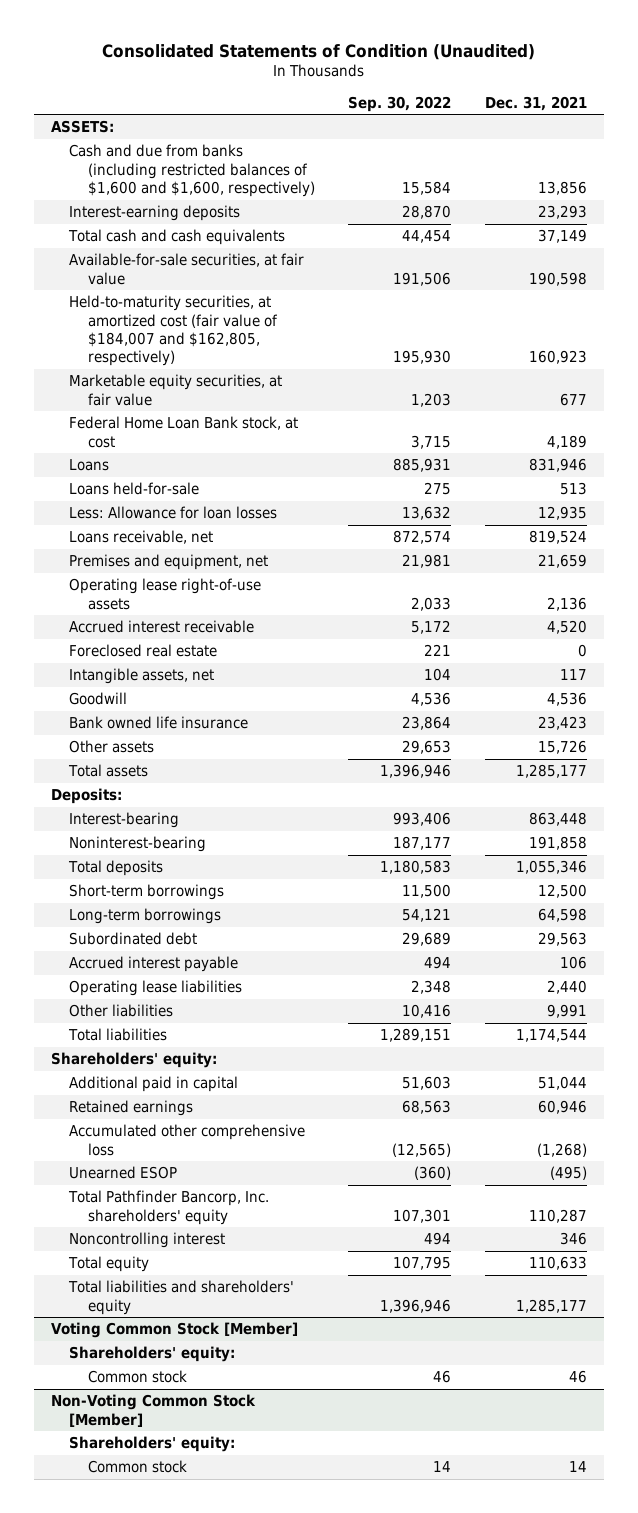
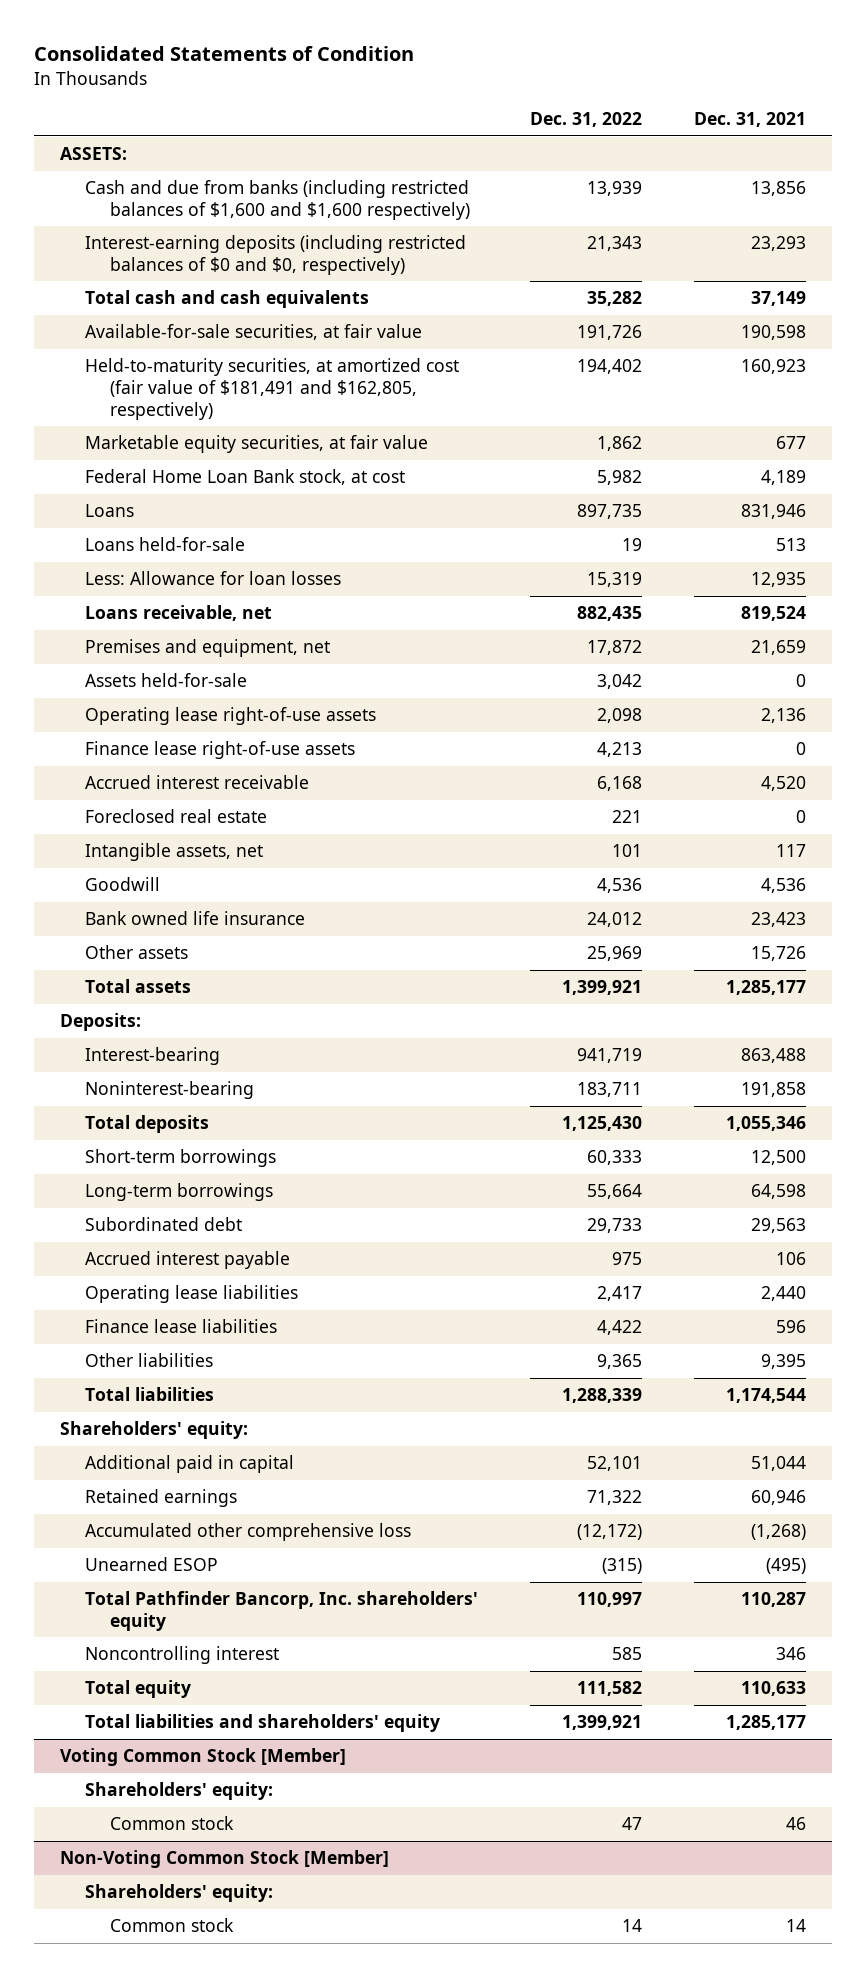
- Consolidated Statements of Condition (Unaudited)
+ Consolidated Statements of Condition
- | Sep. 30, 2022 | Dec. 31, 2021
+ | Dec. 31, 2022 | Dec. 31, 2021
- Cash and due from banks (including restricted balances of $1,600 and $1,600, respectively) | 15,584 | 13,856
- Interest-earning deposits | 28,870 | 23,293
+ Cash and due from banks (including restricted balances of $1,600 and $1,600 respectively) | 13,939 | 13,856
+ Interest-earning deposits (including restricted balances of $0 and $0, respectively) | 21,343 | 23,293
- Held-to-maturity securities, at amortized cost (fair value of $184,007 and $162,805, respectively) | 195,930 | 160,923
+ Held-to-maturity securities, at amortized cost (fair value of $181,491 and $162,805, respectively) | 194,402 | 160,923
+ Assets held-for-sale | 3,042 | 0
+ Finance lease right-of-use assets | 4,213 | 0
- Interest-bearing | 993,406 | 863,448
+ Interest-bearing | 941,719 | 863,488
- Other liabilities | 10,416 | 9,991
+ Finance lease liabilities | 4,422 | 596
+ Other liabilities | 9,365 | 9,395

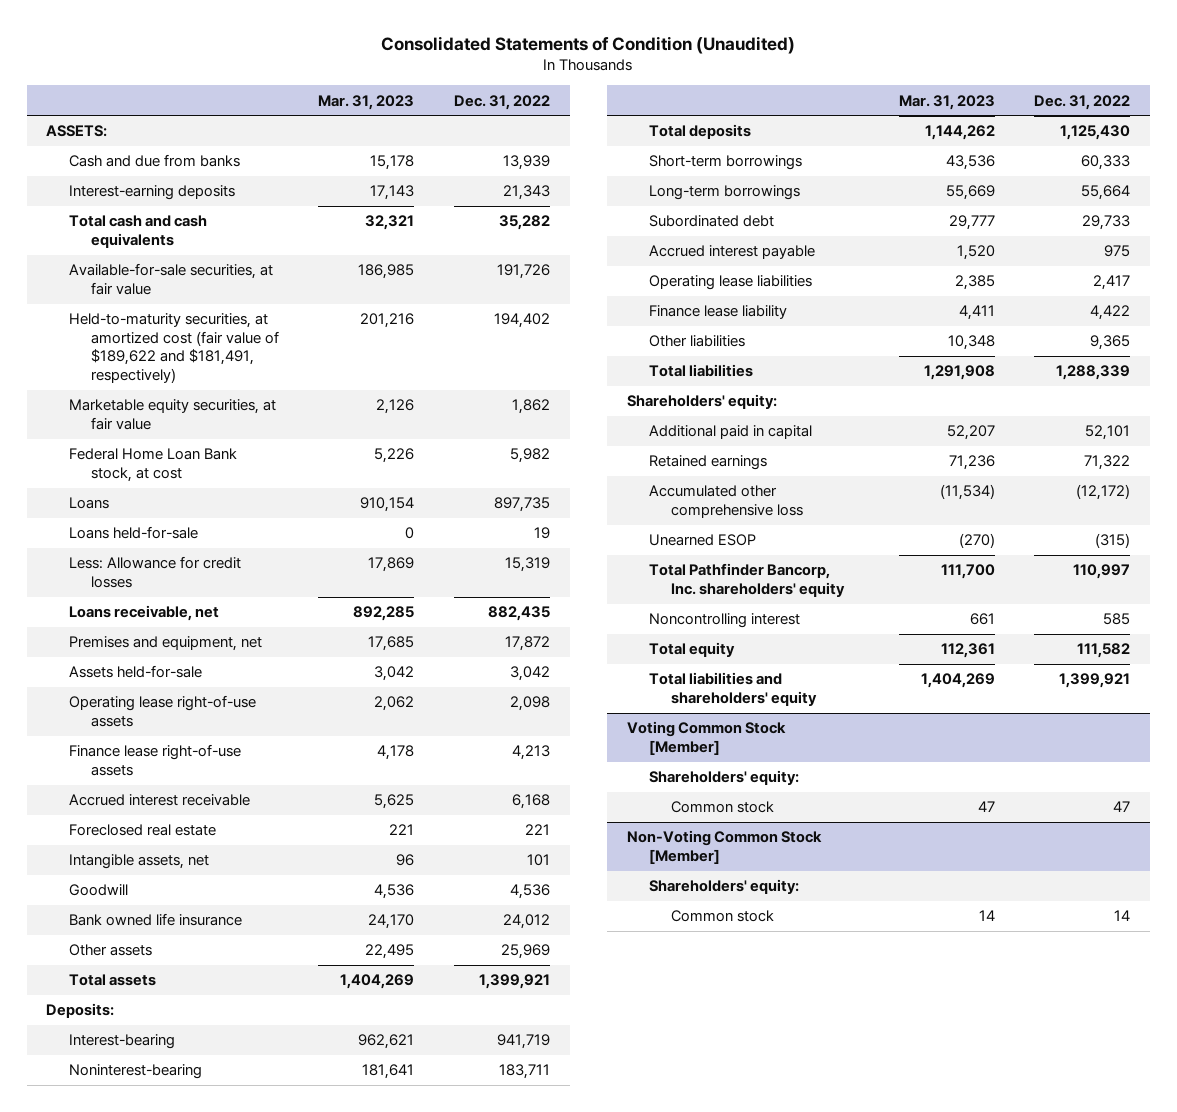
- Consolidated Statements of Condition
+ Consolidated Statements of Condition (Unaudited)
- | Dec. 31, 2022 | Dec. 31, 2021
+ | Mar. 31, 2023 | Dec. 31, 2022
- Cash and due from banks (including restricted balances of $1,600 and $1,600 respectively) | 13,939 | 13,856
- Interest-earning deposits (including restricted balances of $0 and $0, respectively) | 21,343 | 23,293
+ Cash and due from banks | 15,178 | 13,939
+ Interest-earning deposits | 17,143 | 21,343
- Held-to-maturity securities, at amortized cost (fair value of $181,491 and $162,805, respectively) | 194,402 | 160,923
+ Held-to-maturity securities, at amortized cost (fair value of $189,622 and $181,491, respectively) | 201,216 | 194,402
- Less: Allowance for loan losses | 15,319 | 12,935
+ Less: Allowance for credit losses | 17,869 | 15,319
- Finance lease liabilities | 4,422 | 596
+ Finance lease liability | 4,411 | 4,422

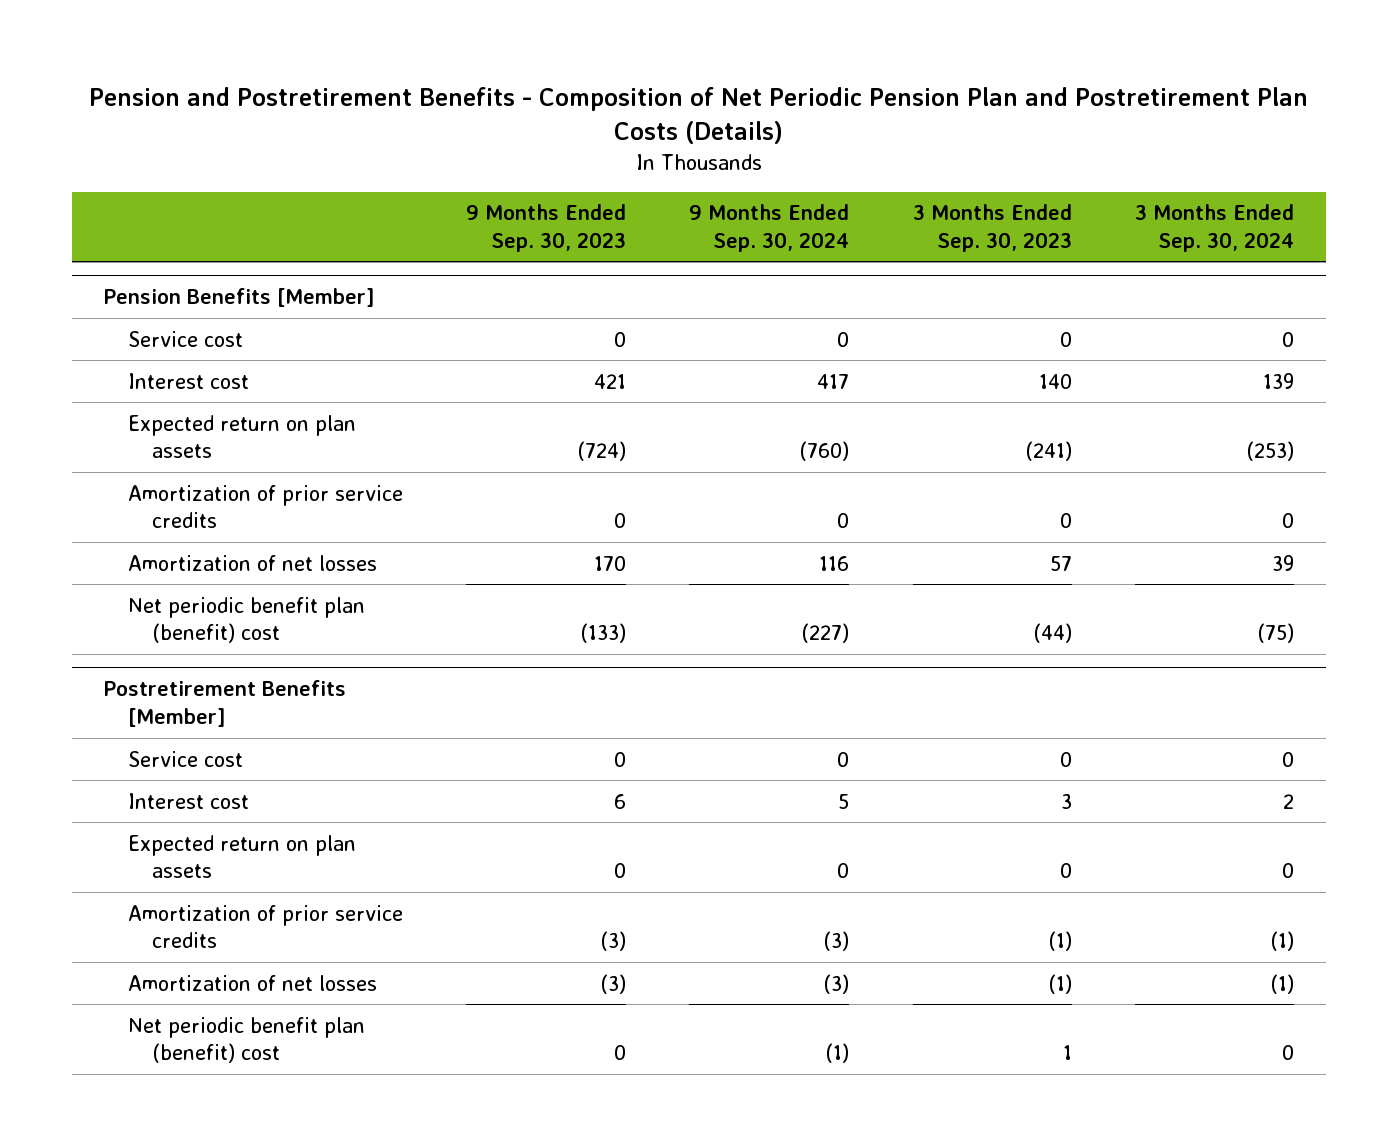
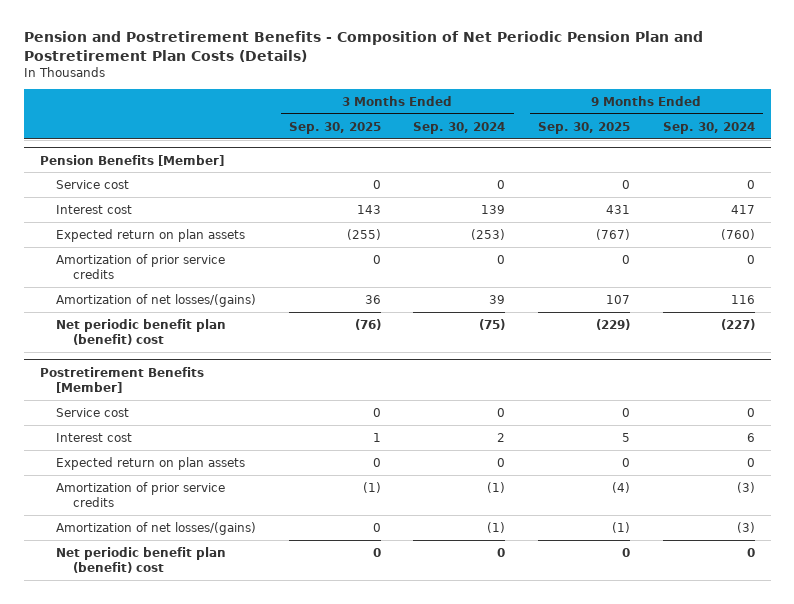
- | 9 Months Ended Sep. 30, 2023 | 9 Months Ended Sep. 30, 2024 | 3 Months Ended Sep. 30, 2023 | 3 Months Ended Sep. 30, 2024
+ | 3 Months Ended Sep. 30, 2025 | 3 Months Ended Sep. 30, 2024 | 9 Months Ended Sep. 30, 2025 | 9 Months Ended Sep. 30, 2024
@ Pension Benefits [Member]
- Amortization of net losses | 170 | 116 | 57 | 39
+ Amortization of net losses/(gains) | 36 | 39 | 107 | 116
@ Postretirement Benefits [Member]
- Interest cost | 6 | 5 | 3 | 2
+ Interest cost | 1 | 2 | 5 | 6
- Amortization of net losses | (3) | (3) | (1) | (1)
- Net periodic benefit plan (benefit) cost | 0 | (1) | 1 | 0
+ Amortization of net losses/(gains) | 0 | (1) | (1) | (3)
+ Net periodic benefit plan (benefit) cost | 0 | 0 | 0 | 0

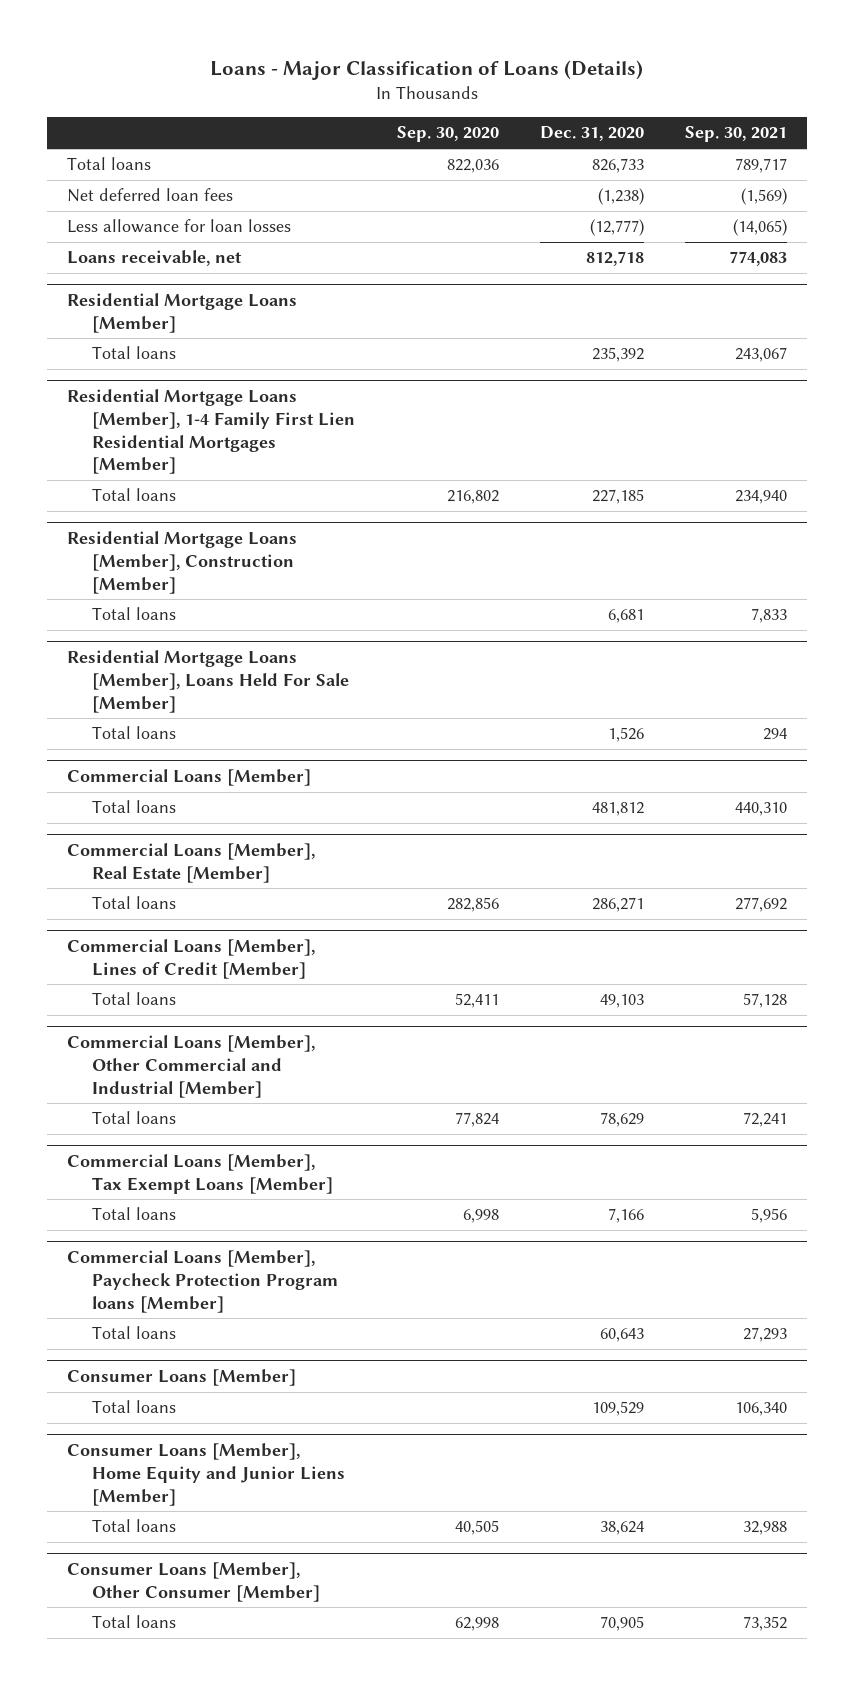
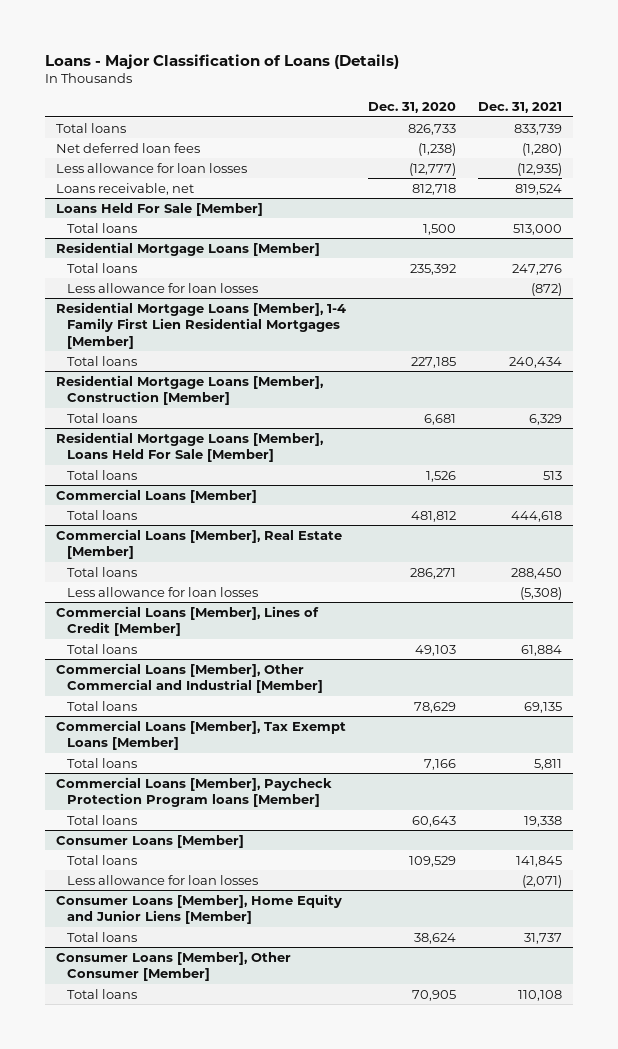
- | Sep. 30, 2020 | Dec. 31, 2020 | Sep. 30, 2021
+ | Dec. 31, 2020 | Dec. 31, 2021
+ Loans Held For Sale [Member]
+ Total loans | 1,500 | 513,000
@ Residential Mortgage Loans [Member]
+ Less allowance for loan losses | | (872)
@ Commercial Loans [Member], Real Estate [Member]
+ Less allowance for loan losses | | (5,308)
@ Consumer Loans [Member]
+ Less allowance for loan losses | | (2,071)

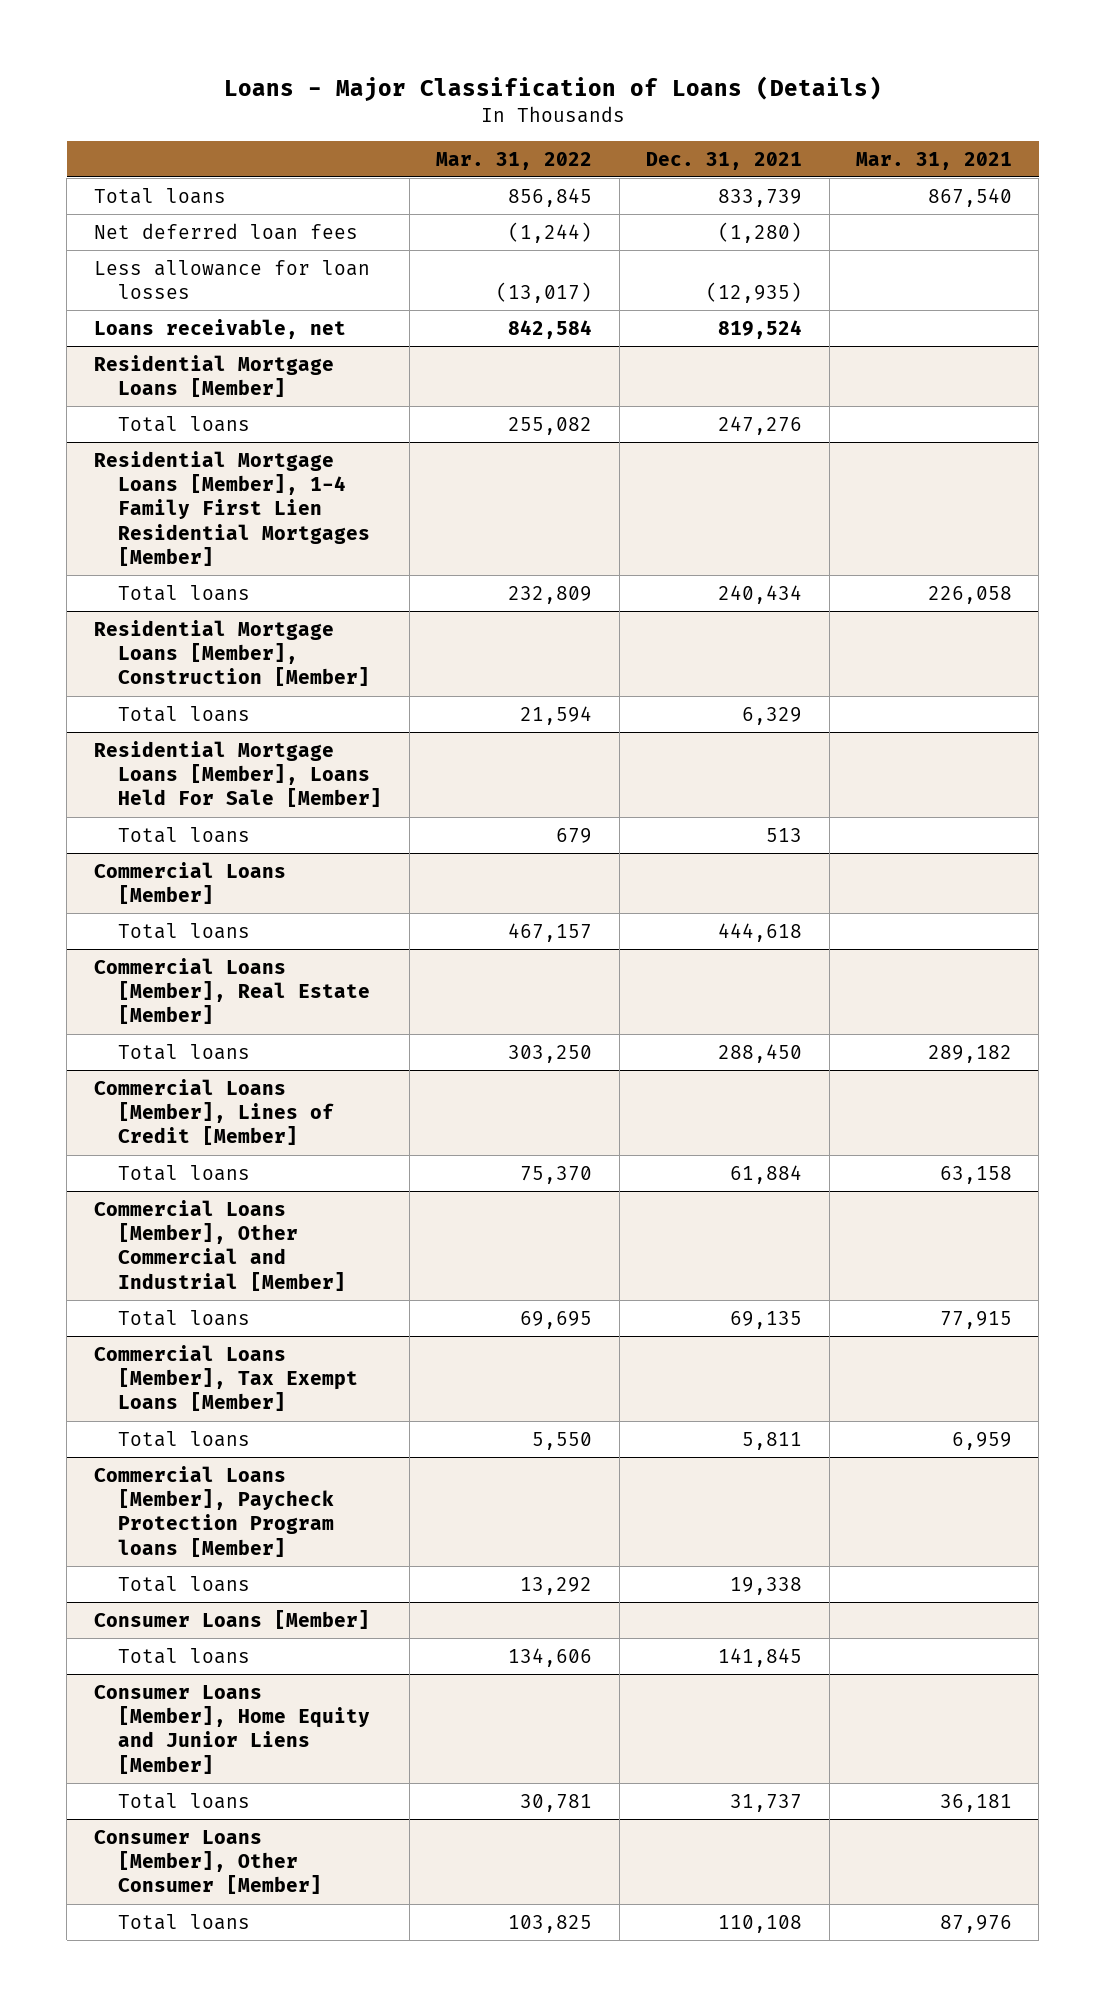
- | Dec. 31, 2020 | Dec. 31, 2021
+ | Mar. 31, 2022 | Dec. 31, 2021 | Mar. 31, 2021
- Loans Held For Sale [Member]
- Total loans | 1,500 | 513,000
@ Residential Mortgage Loans [Member]
- Less allowance for loan losses | | (872)
@ Commercial Loans [Member], Real Estate [Member]
- Less allowance for loan losses | | (5,308)
@ Consumer Loans [Member]
- Less allowance for loan losses | | (2,071)

